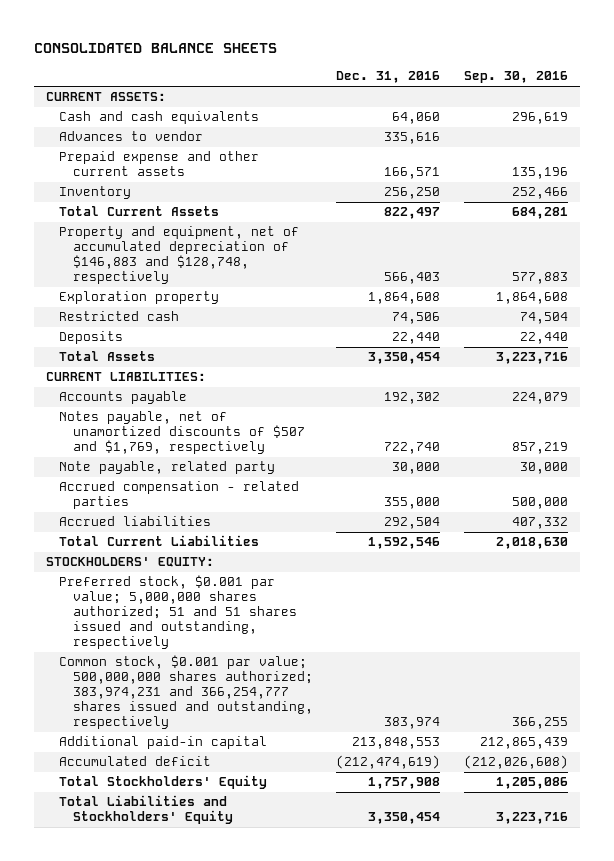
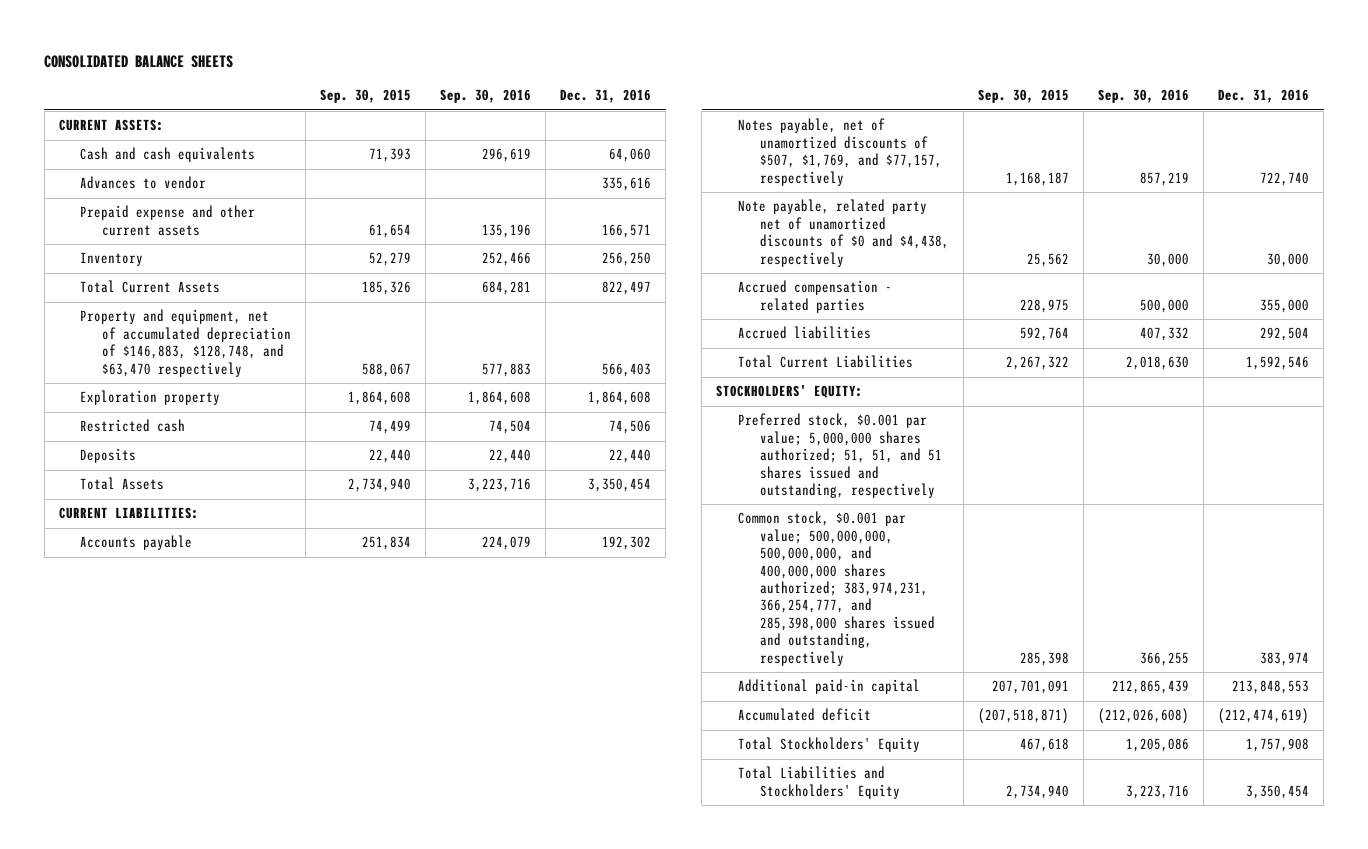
- | Dec. 31, 2016 | Sep. 30, 2016
+ | Sep. 30, 2015 | Sep. 30, 2016 | Dec. 31, 2016
- Property and equipment, net of accumulated depreciation of $146,883 and $128,748, respectively | 566,403 | 577,883
+ Property and equipment, net of accumulated depreciation of $146,883, $128,748, and $63,470 respectively | 588,067 | 577,883 | 566,403
- Notes payable, net of unamortized discounts of $507 and $1,769, respectively | 722,740 | 857,219
- Note payable, related party | 30,000 | 30,000
+ Notes payable, net of unamortized discounts of $507, $1,769, and $77,157, respectively | 1,168,187 | 857,219 | 722,740
+ Note payable, related party net of unamortized discounts of $0 and $4,438, respectively | 25,562 | 30,000 | 30,000
- Preferred stock, $0.001 par value; 5,000,000 shares authorized; 51 and 51 shares issued and outstanding, respectively
- Common stock, $0.001 par value; 500,000,000 shares authorized; 383,974,231 and 366,254,777 shares issued and outstanding, respectively | 383,974 | 366,255
+ Preferred stock, $0.001 par value; 5,000,000 shares authorized; 51, 51, and 51 shares issued and outstanding, respectively
+ Common stock, $0.001 par value; 500,000,000, 500,000,000, and 400,000,000 shares authorized; 383,974,231, 366,254,777, and 285,398,000 shares issued and outstanding, respectively | 285,398 | 366,255 | 383,974

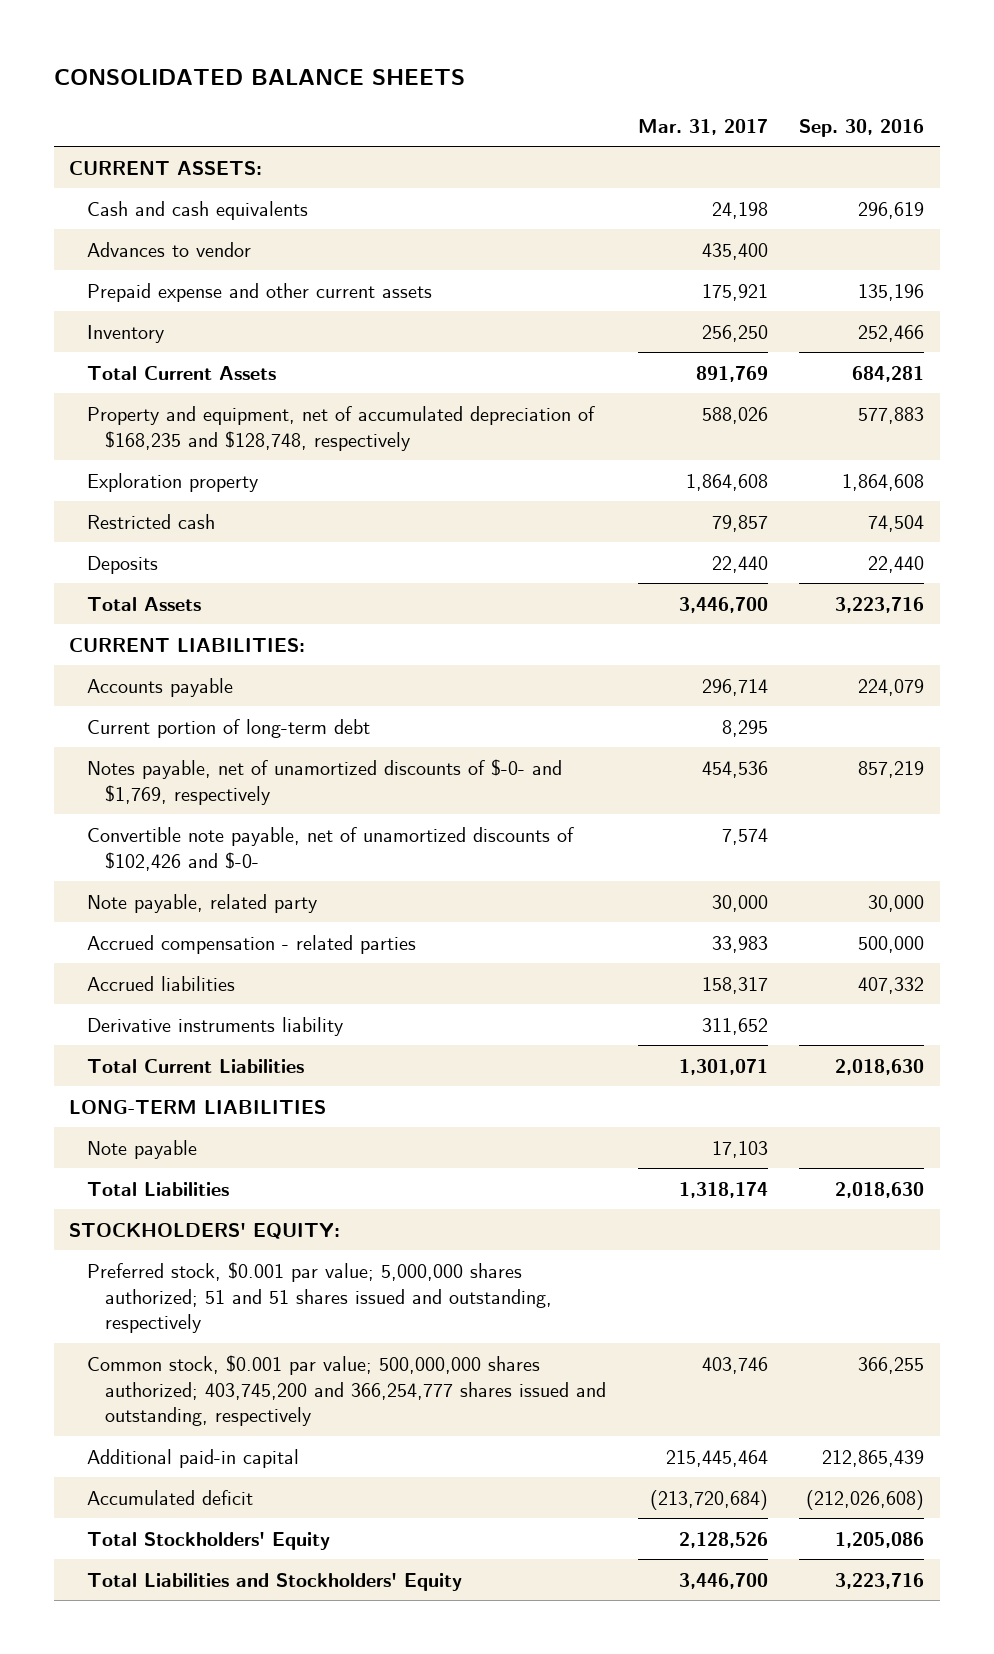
- | Sep. 30, 2015 | Sep. 30, 2016 | Dec. 31, 2016
+ | Mar. 31, 2017 | Sep. 30, 2016
- Property and equipment, net of accumulated depreciation of $146,883, $128,748, and $63,470 respectively | 588,067 | 577,883 | 566,403
+ Property and equipment, net of accumulated depreciation of $168,235 and $128,748, respectively | 588,026 | 577,883
- Notes payable, net of unamortized discounts of $507, $1,769, and $77,157, respectively | 1,168,187 | 857,219 | 722,740
- Note payable, related party net of unamortized discounts of $0 and $4,438, respectively | 25,562 | 30,000 | 30,000
+ Current portion of long-term debt | 8,295 |
+ Notes payable, net of unamortized discounts of $-0- and $1,769, respectively | 454,536 | 857,219
+ Convertible note payable, net of unamortized discounts of $102,426 and $-0- | 7,574 |
+ Note payable, related party | 30,000 | 30,000
+ Derivative instruments liability | 311,652 |
+ LONG-TERM LIABILITIES
+ Note payable | 17,103 |
+ Total Liabilities | 1,318,174 | 2,018,630
- Preferred stock, $0.001 par value; 5,000,000 shares authorized; 51, 51, and 51 shares issued and outstanding, respectively
- Common stock, $0.001 par value; 500,000,000, 500,000,000, and 400,000,000 shares authorized; 383,974,231, 366,254,777, and 285,398,000 shares issued and outstanding, respectively | 285,398 | 366,255 | 383,974
+ Preferred stock, $0.001 par value; 5,000,000 shares authorized; 51 and 51 shares issued and outstanding, respectively
+ Common stock, $0.001 par value; 500,000,000 shares authorized; 403,745,200 and 366,254,777 shares issued and outstanding, respectively | 403,746 | 366,255

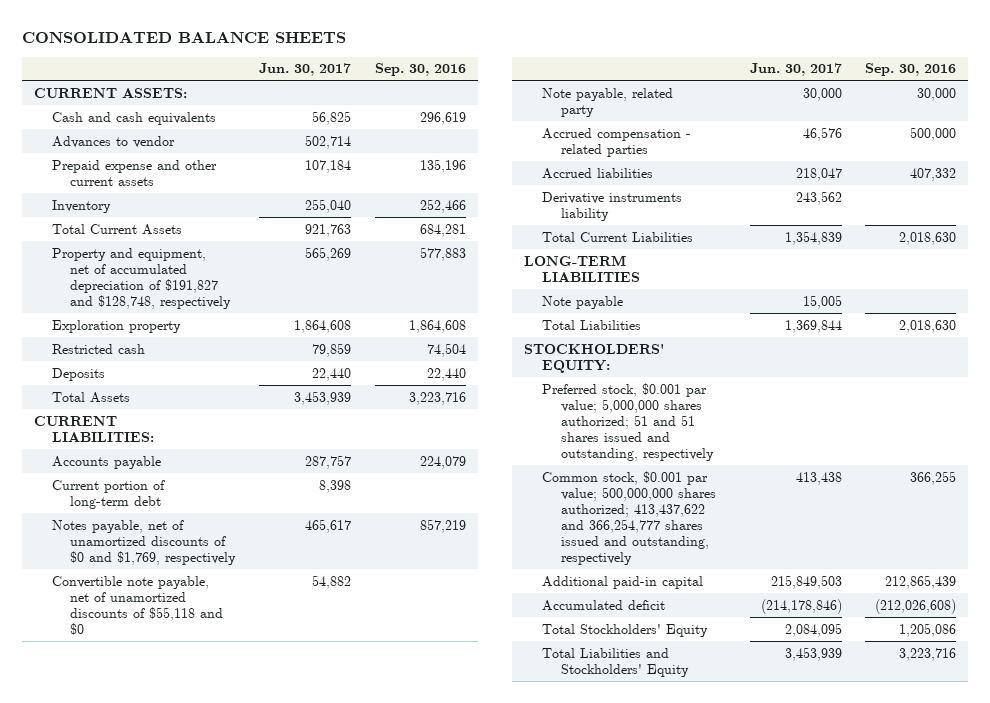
- | Mar. 31, 2017 | Sep. 30, 2016
+ | Jun. 30, 2017 | Sep. 30, 2016
- Property and equipment, net of accumulated depreciation of $168,235 and $128,748, respectively | 588,026 | 577,883
+ Property and equipment, net of accumulated depreciation of $191,827 and $128,748, respectively | 565,269 | 577,883
- Notes payable, net of unamortized discounts of $-0- and $1,769, respectively | 454,536 | 857,219
- Convertible note payable, net of unamortized discounts of $102,426 and $-0- | 7,574 |
+ Notes payable, net of unamortized discounts of $0 and $1,769, respectively | 465,617 | 857,219
+ Convertible note payable, net of unamortized discounts of $55,118 and $0 | 54,882 |
- Common stock, $0.001 par value; 500,000,000 shares authorized; 403,745,200 and 366,254,777 shares issued and outstanding, respectively | 403,746 | 366,255
+ Common stock, $0.001 par value; 500,000,000 shares authorized; 413,437,622 and 366,254,777 shares issued and outstanding, respectively | 413,438 | 366,255

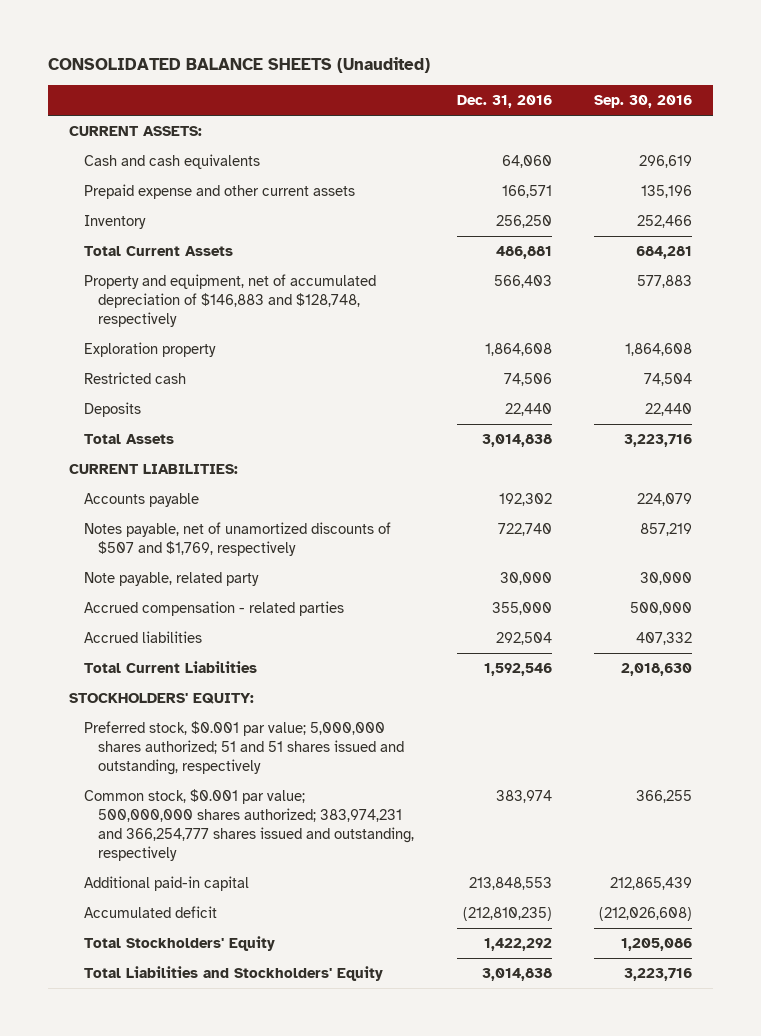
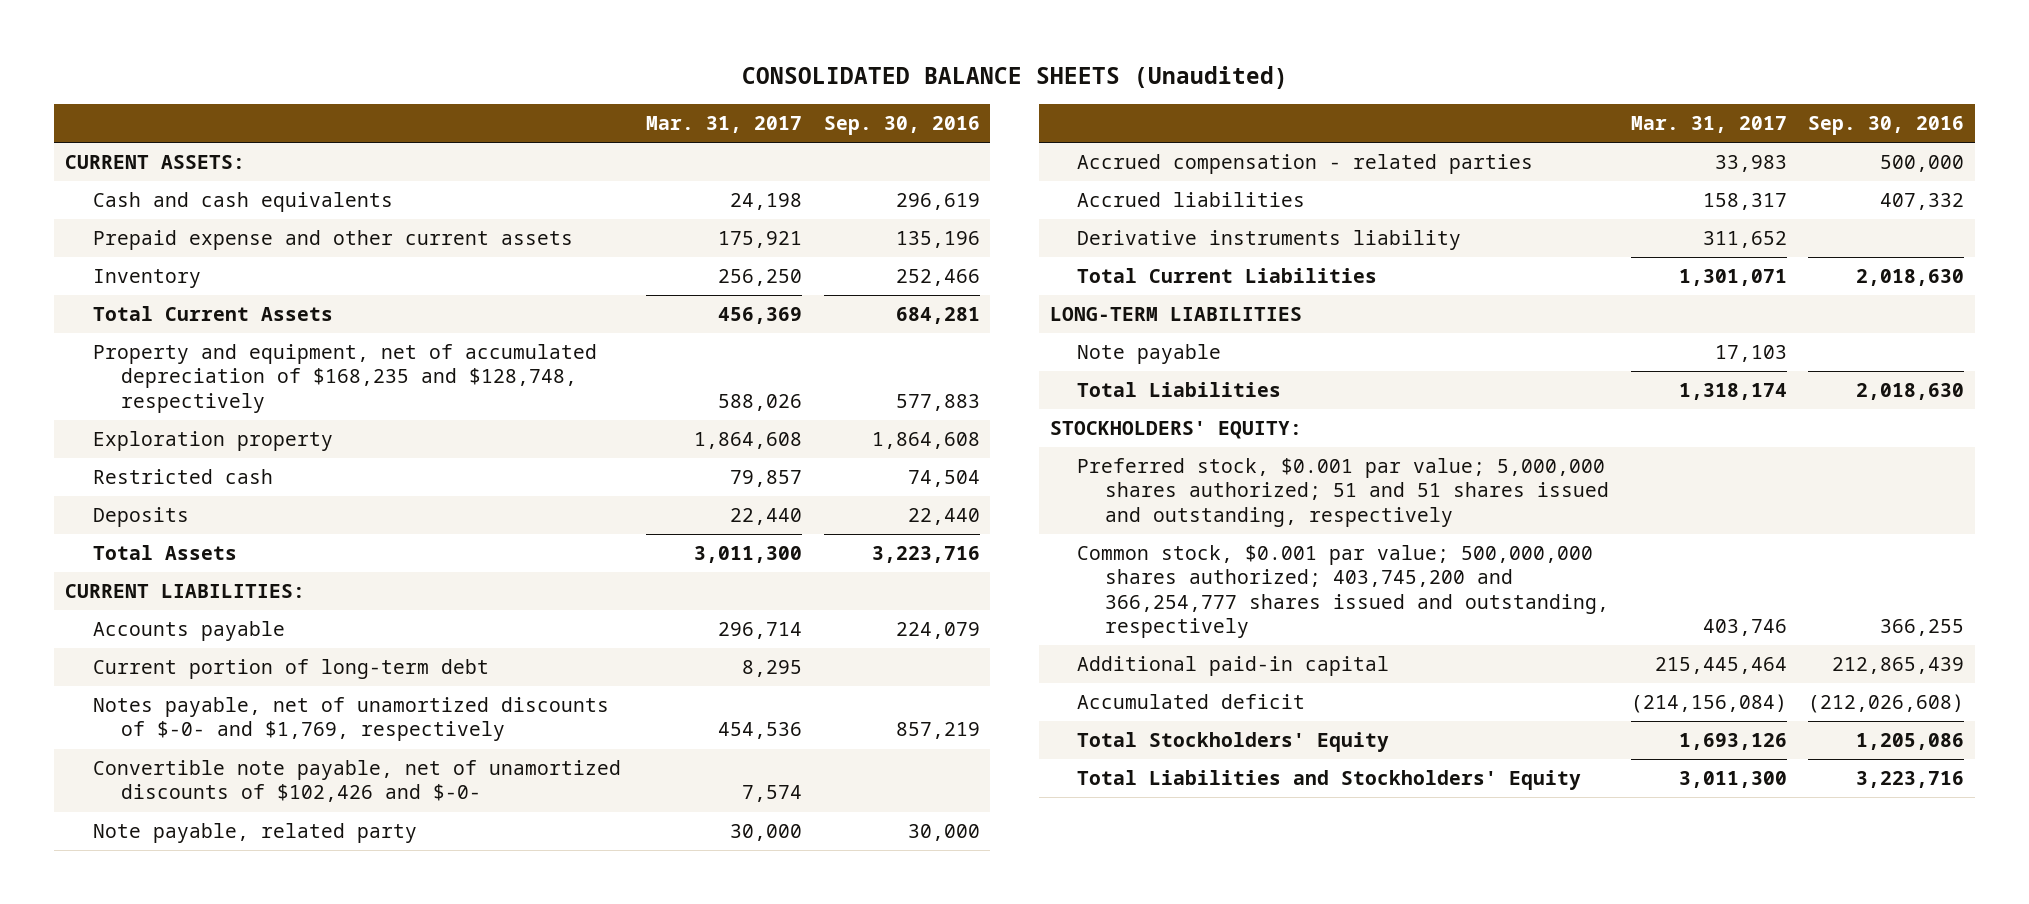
- | Dec. 31, 2016 | Sep. 30, 2016
+ | Mar. 31, 2017 | Sep. 30, 2016
- Property and equipment, net of accumulated depreciation of $146,883 and $128,748, respectively | 566,403 | 577,883
+ Property and equipment, net of accumulated depreciation of $168,235 and $128,748, respectively | 588,026 | 577,883
- Notes payable, net of unamortized discounts of $507 and $1,769, respectively | 722,740 | 857,219
+ Current portion of long-term debt | 8,295 |
+ Notes payable, net of unamortized discounts of $-0- and $1,769, respectively | 454,536 | 857,219
+ Convertible note payable, net of unamortized discounts of $102,426 and $-0- | 7,574 |
+ Derivative instruments liability | 311,652 |
+ LONG-TERM LIABILITIES
+ Note payable | 17,103 |
+ Total Liabilities | 1,318,174 | 2,018,630
- Common stock, $0.001 par value; 500,000,000 shares authorized; 383,974,231 and 366,254,777 shares issued and outstanding, respectively | 383,974 | 366,255
+ Common stock, $0.001 par value; 500,000,000 shares authorized; 403,745,200 and 366,254,777 shares issued and outstanding, respectively | 403,746 | 366,255

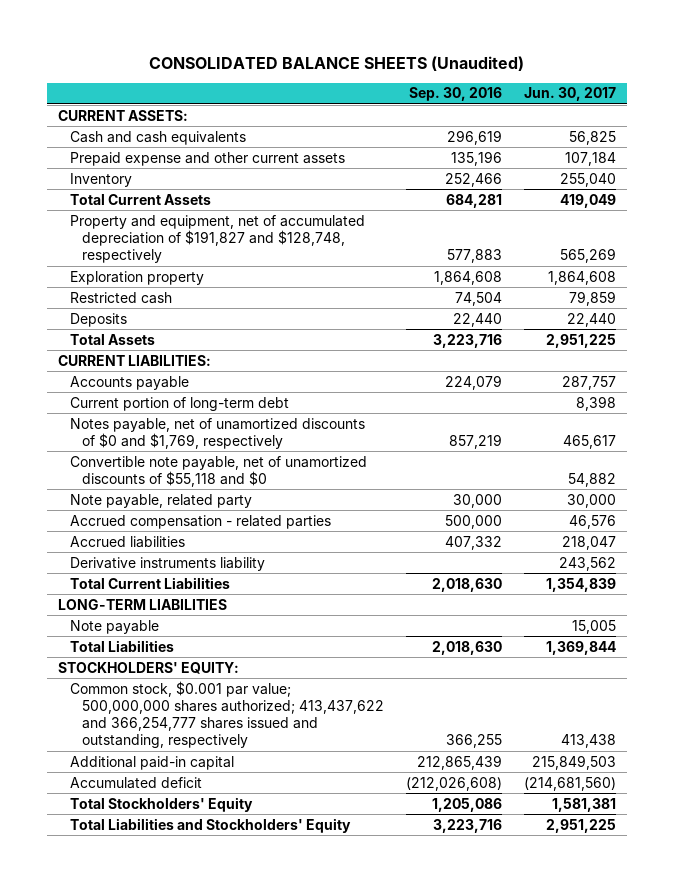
- | Mar. 31, 2017 | Sep. 30, 2016
+ | Sep. 30, 2016 | Jun. 30, 2017
- Property and equipment, net of accumulated depreciation of $168,235 and $128,748, respectively | 588,026 | 577,883
+ Property and equipment, net of accumulated depreciation of $191,827 and $128,748, respectively | 577,883 | 565,269
- Notes payable, net of unamortized discounts of $-0- and $1,769, respectively | 454,536 | 857,219
- Convertible note payable, net of unamortized discounts of $102,426 and $-0- | 7,574 |
+ Notes payable, net of unamortized discounts of $0 and $1,769, respectively | 857,219 | 465,617
+ Convertible note payable, net of unamortized discounts of $55,118 and $0 | | 54,882
- Preferred stock, $0.001 par value; 5,000,000 shares authorized; 51 and 51 shares issued and outstanding, respectively
- Common stock, $0.001 par value; 500,000,000 shares authorized; 403,745,200 and 366,254,777 shares issued and outstanding, respectively | 403,746 | 366,255
+ Common stock, $0.001 par value; 500,000,000 shares authorized; 413,437,622 and 366,254,777 shares issued and outstanding, respectively | 366,255 | 413,438

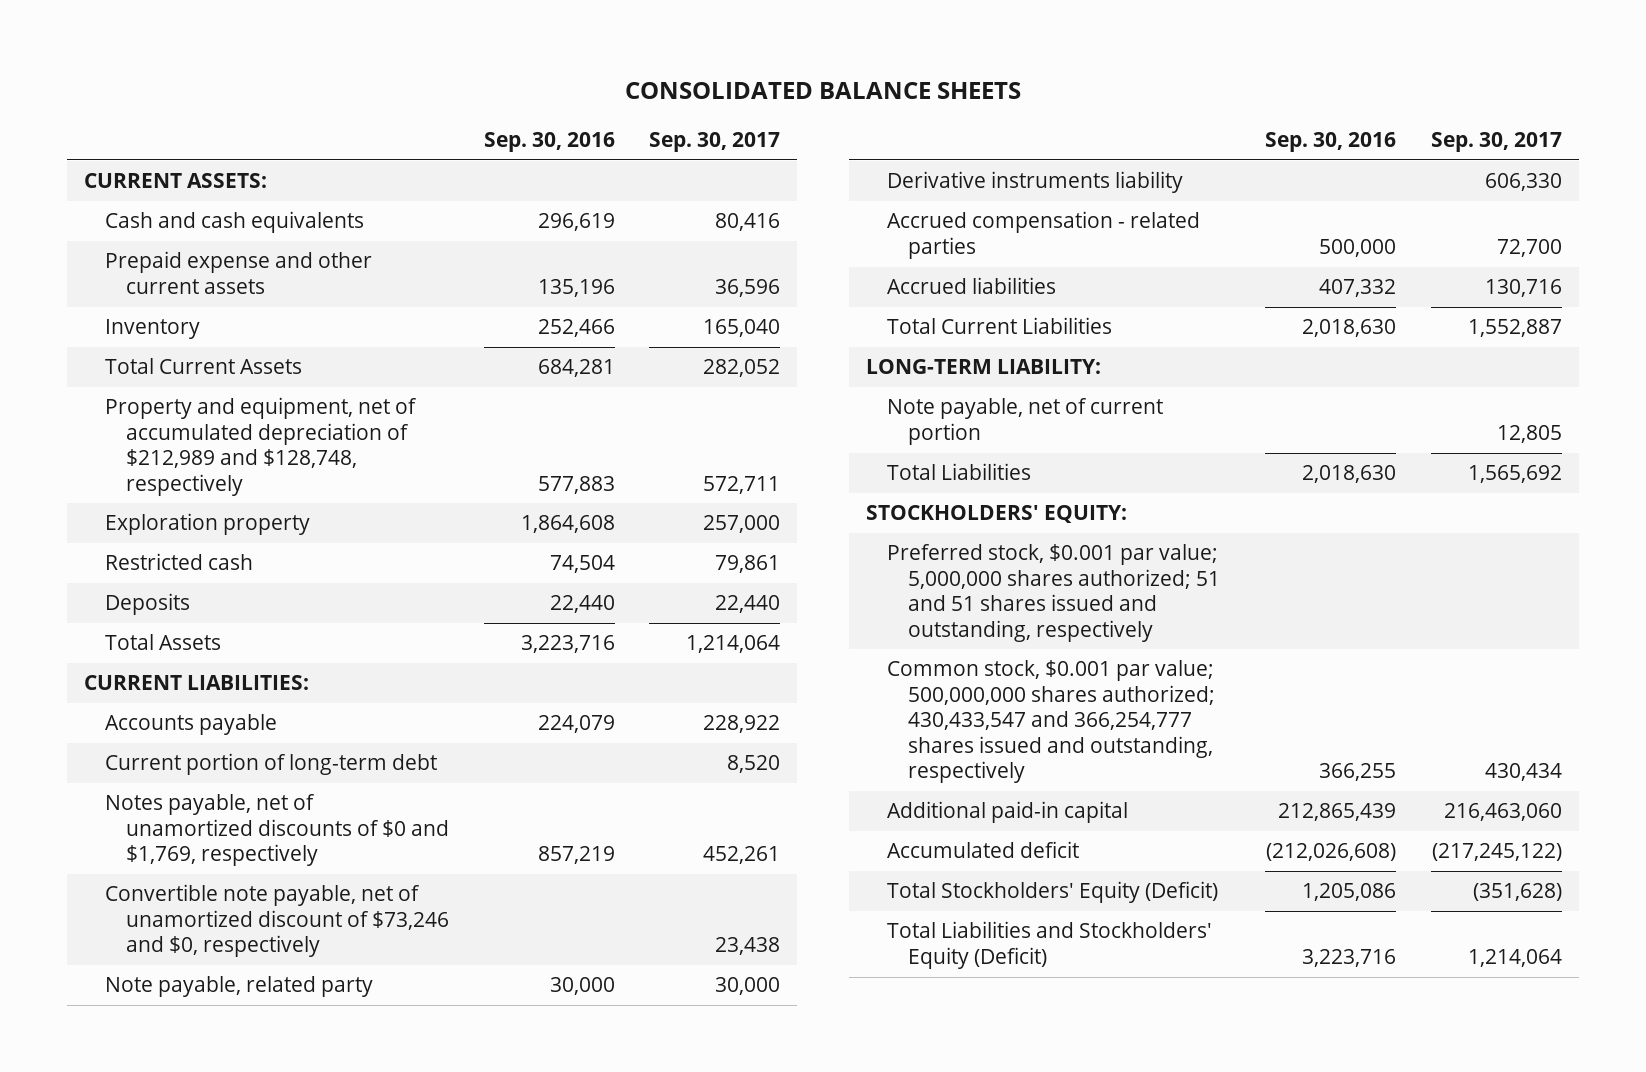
- CONSOLIDATED BALANCE SHEETS (Unaudited)
+ CONSOLIDATED BALANCE SHEETS
- | Sep. 30, 2016 | Jun. 30, 2017
+ | Sep. 30, 2016 | Sep. 30, 2017
- Property and equipment, net of accumulated depreciation of $191,827 and $128,748, respectively | 577,883 | 565,269
+ Property and equipment, net of accumulated depreciation of $212,989 and $128,748, respectively | 577,883 | 572,711
- Convertible note payable, net of unamortized discounts of $55,118 and $0 | | 54,882
+ Convertible note payable, net of unamortized discount of $73,246 and $0, respectively | | 23,438
moved up: Derivative instruments liability | | 606,330
- LONG-TERM LIABILITIES
- Note payable | | 15,005
+ LONG-TERM LIABILITY:
+ Note payable, net of current portion | | 12,805
- Common stock, $0.001 par value; 500,000,000 shares authorized; 413,437,622 and 366,254,777 shares issued and outstanding, respectively | 366,255 | 413,438
+ Preferred stock, $0.001 par value; 5,000,000 shares authorized; 51 and 51 shares issued and outstanding, respectively
+ Common stock, $0.001 par value; 500,000,000 shares authorized; 430,433,547 and 366,254,777 shares issued and outstanding, respectively | 366,255 | 430,434
- Total Stockholders' Equity | 1,205,086 | 1,581,381
- Total Liabilities and Stockholders' Equity | 3,223,716 | 2,951,225
+ Total Stockholders' Equity (Deficit) | 1,205,086 | (351,628)
+ Total Liabilities and Stockholders' Equity (Deficit) | 3,223,716 | 1,214,064

